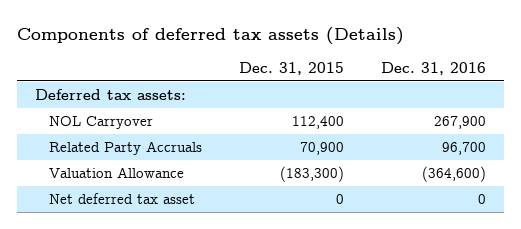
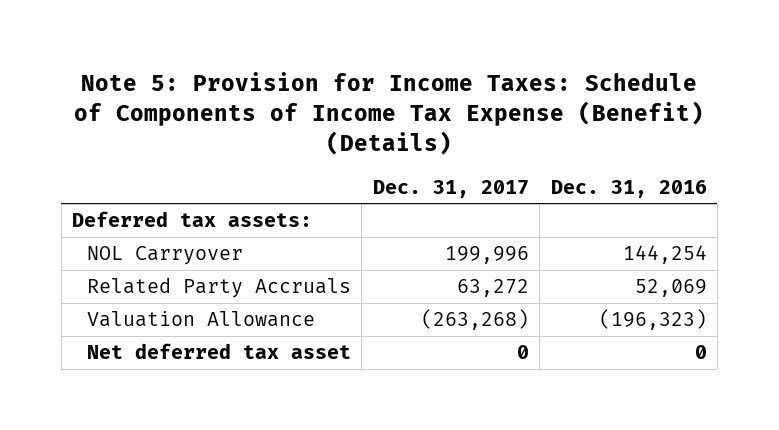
- Components of deferred tax assets (Details)
+ Note 5: Provision for Income Taxes: Schedule of Components of Income Tax Expense (Benefit) (Details)
- | Dec. 31, 2015 | Dec. 31, 2016
+ | Dec. 31, 2017 | Dec. 31, 2016
- NOL Carryover | 112,400 | 267,900
- Related Party Accruals | 70,900 | 96,700
- Valuation Allowance | (183,300) | (364,600)
+ NOL Carryover | 199,996 | 144,254
+ Related Party Accruals | 63,272 | 52,069
+ Valuation Allowance | (263,268) | (196,323)

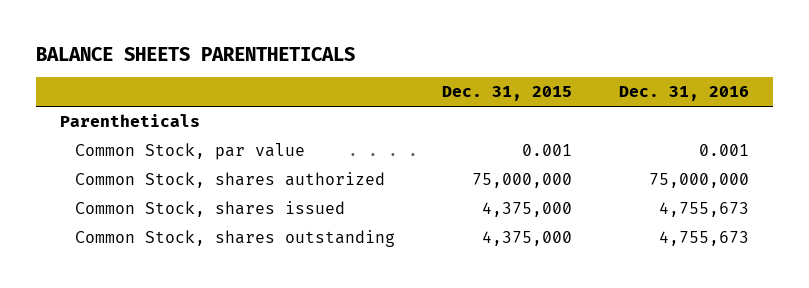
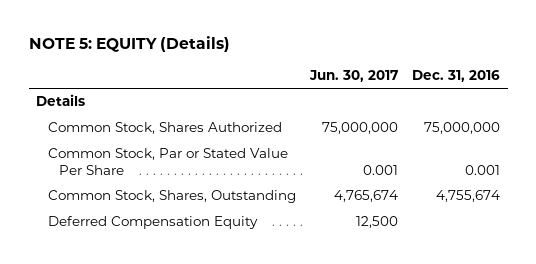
- BALANCE SHEETS PARENTHETICALS
+ NOTE 5: EQUITY (Details)
- | Dec. 31, 2015 | Dec. 31, 2016
+ | Jun. 30, 2017 | Dec. 31, 2016
- Parentheticals
- Common Stock, par value | 0.001 | 0.001
- Common Stock, shares authorized | 75,000,000 | 75,000,000
- Common Stock, shares issued | 4,375,000 | 4,755,673
- Common Stock, shares outstanding | 4,375,000 | 4,755,673
+ Details
+ Common Stock, Shares Authorized | 75,000,000 | 75,000,000
+ Common Stock, Par or Stated Value Per Share | 0.001 | 0.001
+ Common Stock, Shares, Outstanding | 4,765,674 | 4,755,674
+ Deferred Compensation Equity | 12,500 |

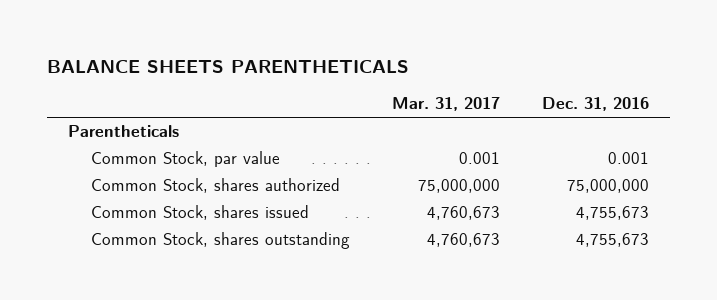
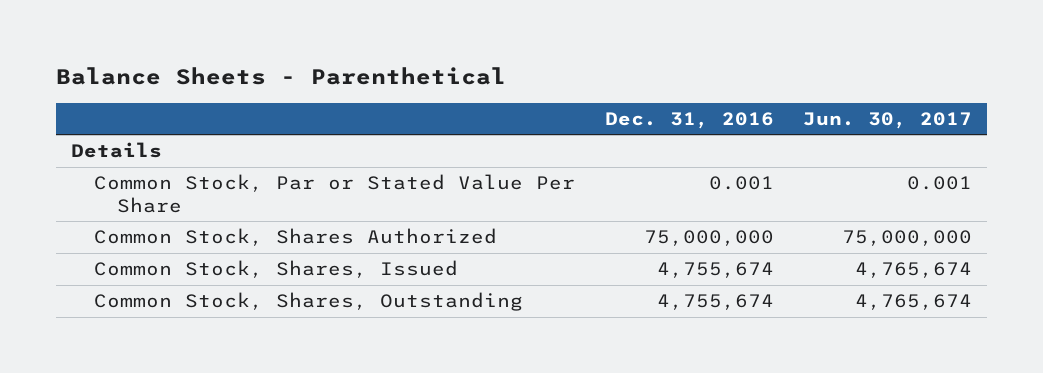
- BALANCE SHEETS PARENTHETICALS
+ Balance Sheets - Parenthetical
- | Mar. 31, 2017 | Dec. 31, 2016
+ | Dec. 31, 2016 | Jun. 30, 2017
- Parentheticals
- Common Stock, par value | 0.001 | 0.001
- Common Stock, shares authorized | 75,000,000 | 75,000,000
- Common Stock, shares issued | 4,760,673 | 4,755,673
- Common Stock, shares outstanding | 4,760,673 | 4,755,673
+ Details
+ Common Stock, Par or Stated Value Per Share | 0.001 | 0.001
+ Common Stock, Shares Authorized | 75,000,000 | 75,000,000
+ Common Stock, Shares, Issued | 4,755,674 | 4,765,674
+ Common Stock, Shares, Outstanding | 4,755,674 | 4,765,674

